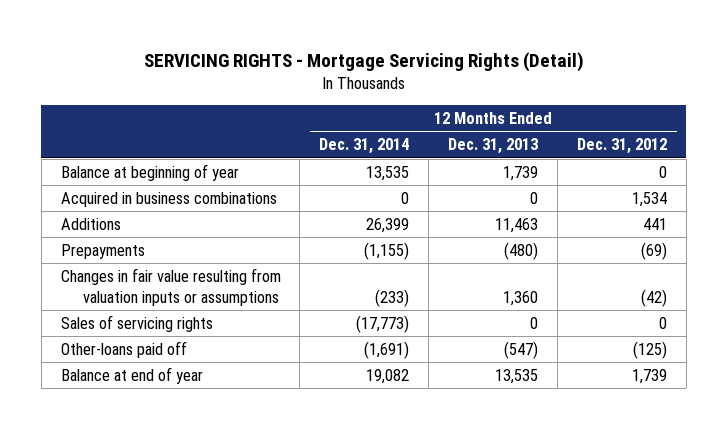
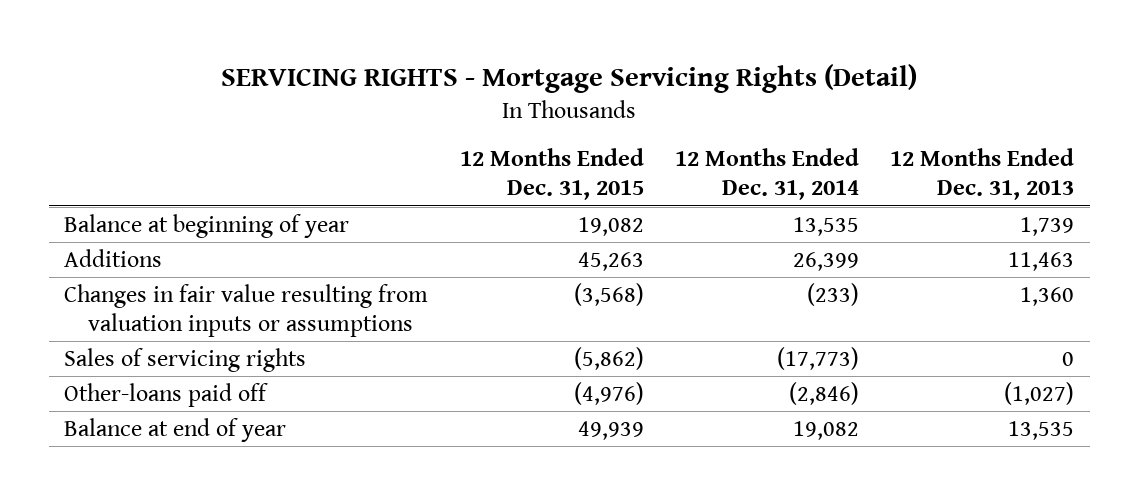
- | 12 Months Ended Dec. 31, 2014 | 12 Months Ended Dec. 31, 2013 | 12 Months Ended Dec. 31, 2012
+ | 12 Months Ended Dec. 31, 2015 | 12 Months Ended Dec. 31, 2014 | 12 Months Ended Dec. 31, 2013
- Acquired in business combinations | 0 | 0 | 1,534
- Prepayments | (1,155) | (480) | (69)
- Other-loans paid off | (1,691) | (547) | (125)
+ Other-loans paid off | (4,976) | (2,846) | (1,027)

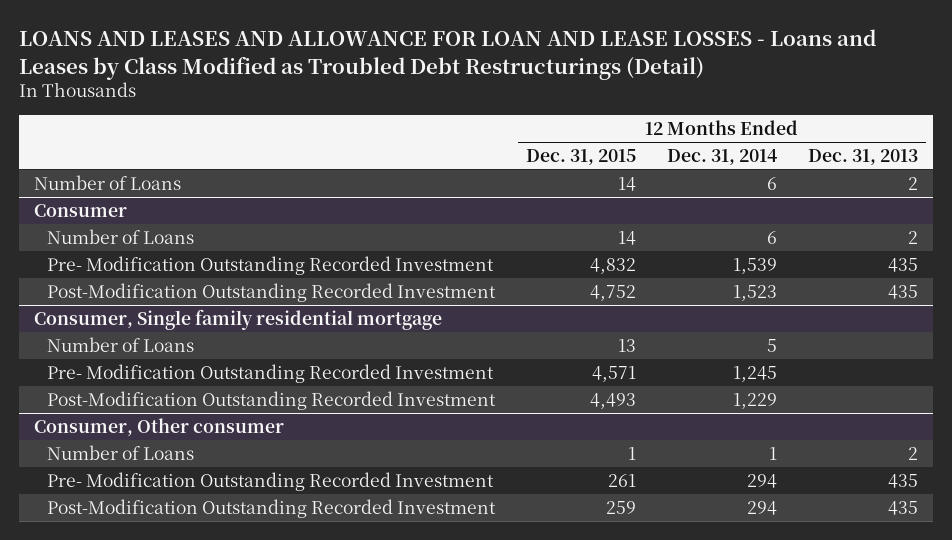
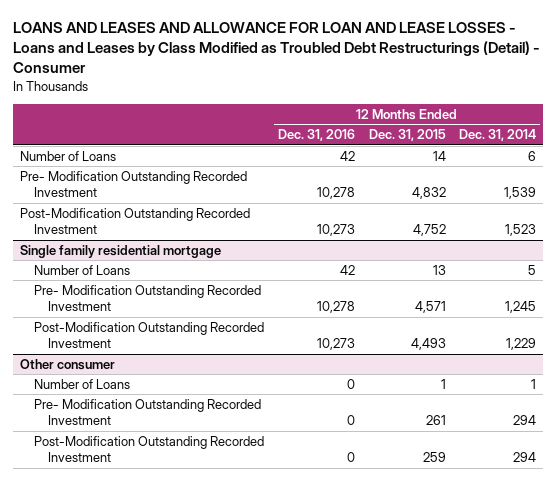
- LOANS AND LEASES AND ALLOWANCE FOR LOAN AND LEASE LOSSES - Loans and Leases by Class Modified as Troubled Debt Restructurings (Detail)
+ LOANS AND LEASES AND ALLOWANCE FOR LOAN AND LEASE LOSSES - Loans and Leases by Class Modified as Troubled Debt Restructurings (Detail) - Consumer
- | 12 Months Ended Dec. 31, 2015 | 12 Months Ended Dec. 31, 2014 | 12 Months Ended Dec. 31, 2013
+ | 12 Months Ended Dec. 31, 2016 | 12 Months Ended Dec. 31, 2015 | 12 Months Ended Dec. 31, 2014
- Consumer
- Number of Loans | 14 | 6 | 2
- Consumer, Single family residential mortgage
+ Single family residential mortgage
- Consumer, Other consumer
+ Other consumer

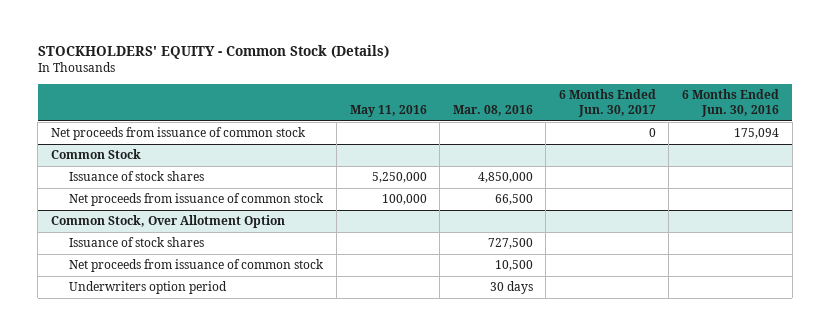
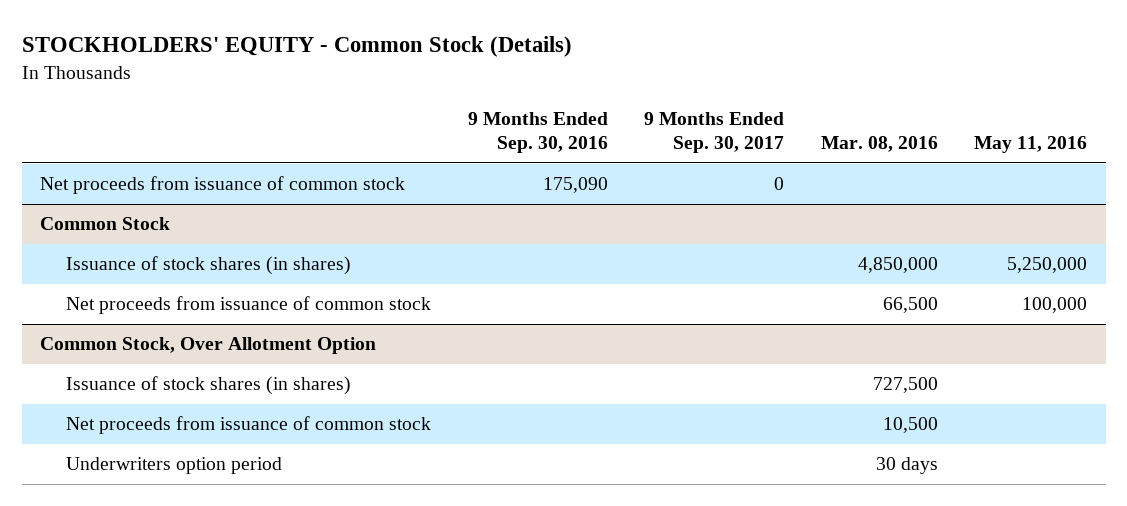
- | May 11, 2016 | Mar. 08, 2016 | 6 Months Ended Jun. 30, 2017 | 6 Months Ended Jun. 30, 2016
+ | 9 Months Ended Sep. 30, 2016 | 9 Months Ended Sep. 30, 2017 | Mar. 08, 2016 | May 11, 2016
@ Common Stock
- Issuance of stock shares | 5,250,000 | 4,850,000 | |
+ Issuance of stock shares (in shares) | | | 4,850,000 | 5,250,000
@ Common Stock, Over Allotment Option
- Issuance of stock shares | | 727,500 | |
+ Issuance of stock shares (in shares) | | | 727,500 |

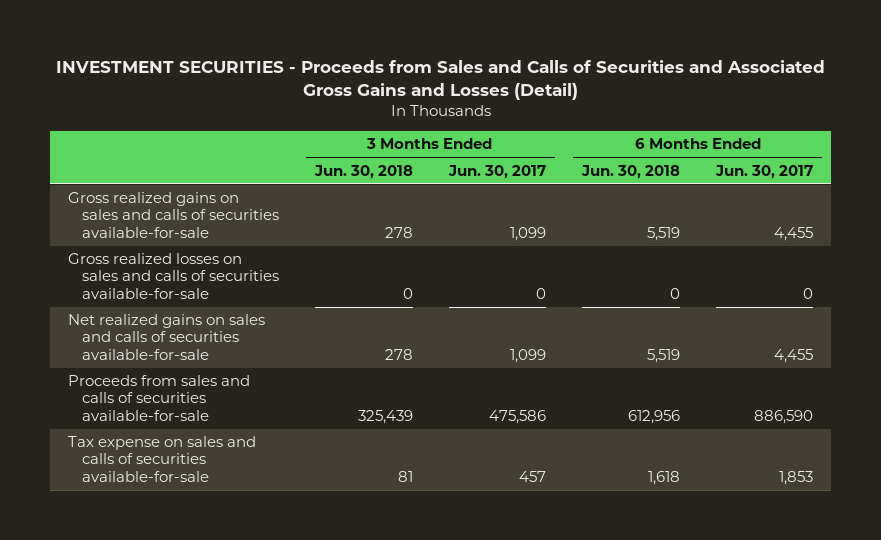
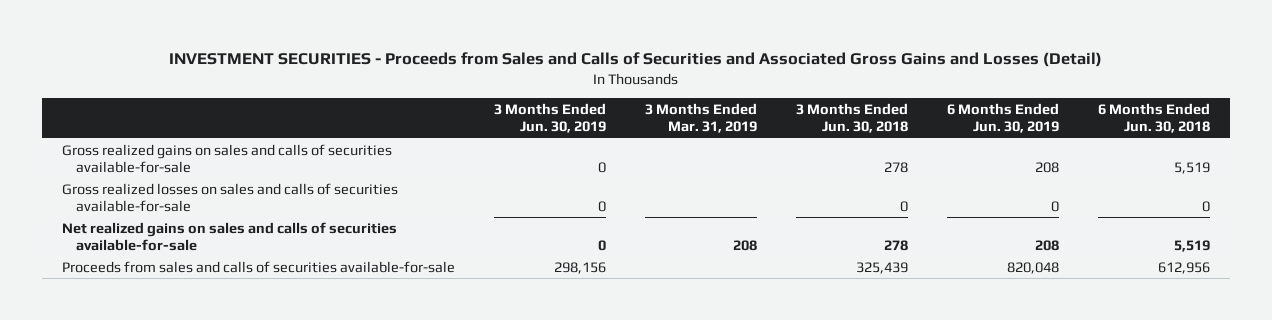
- | 3 Months Ended Jun. 30, 2018 | 3 Months Ended Jun. 30, 2017 | 6 Months Ended Jun. 30, 2018 | 6 Months Ended Jun. 30, 2017
+ | 3 Months Ended Jun. 30, 2019 | 3 Months Ended Mar. 31, 2019 | 3 Months Ended Jun. 30, 2018 | 6 Months Ended Jun. 30, 2019 | 6 Months Ended Jun. 30, 2018
- Tax expense on sales and calls of securities available-for-sale | 81 | 457 | 1,618 | 1,853

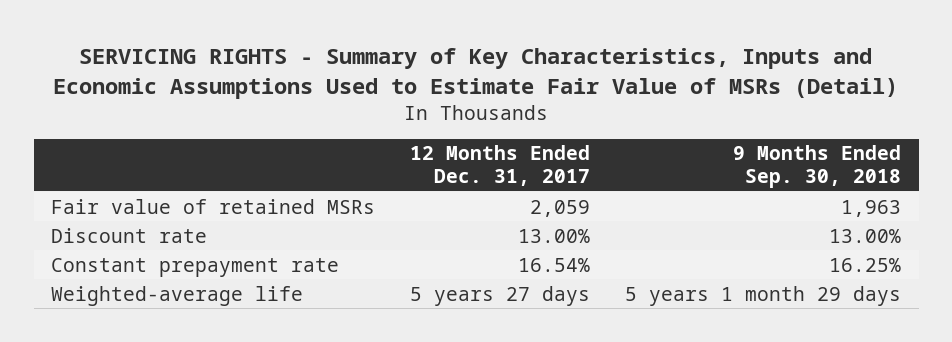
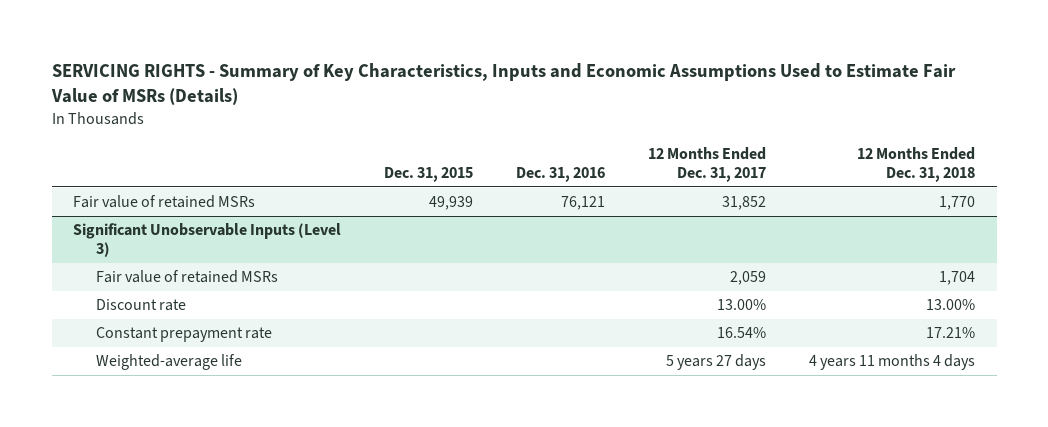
- SERVICING RIGHTS - Summary of Key Characteristics, Inputs and Economic Assumptions Used to Estimate Fair Value of MSRs (Detail)
+ SERVICING RIGHTS - Summary of Key Characteristics, Inputs and Economic Assumptions Used to Estimate Fair Value of MSRs (Details)
- | 12 Months Ended Dec. 31, 2017 | 9 Months Ended Sep. 30, 2018
+ | Dec. 31, 2015 | Dec. 31, 2016 | 12 Months Ended Dec. 31, 2017 | 12 Months Ended Dec. 31, 2018
+ Fair value of retained MSRs | 49,939 | 76,121 | 31,852 | 1,770
+ Significant Unobservable Inputs (Level 3)

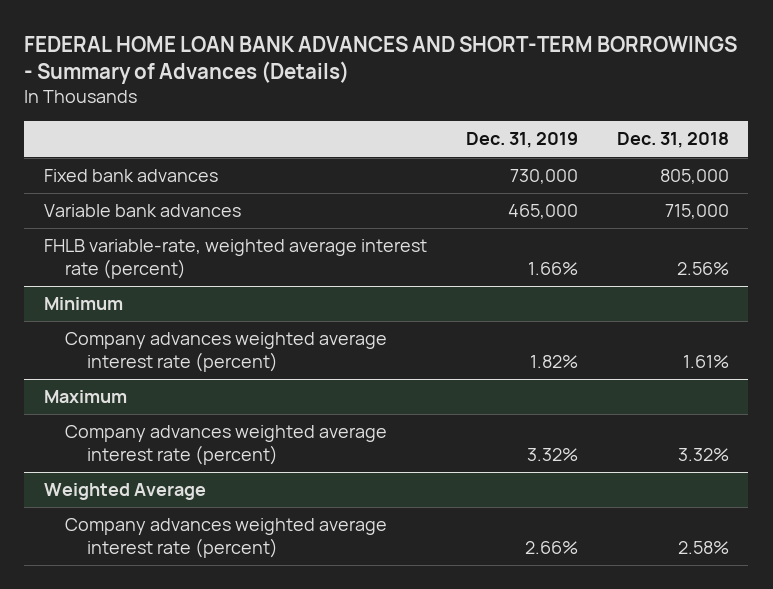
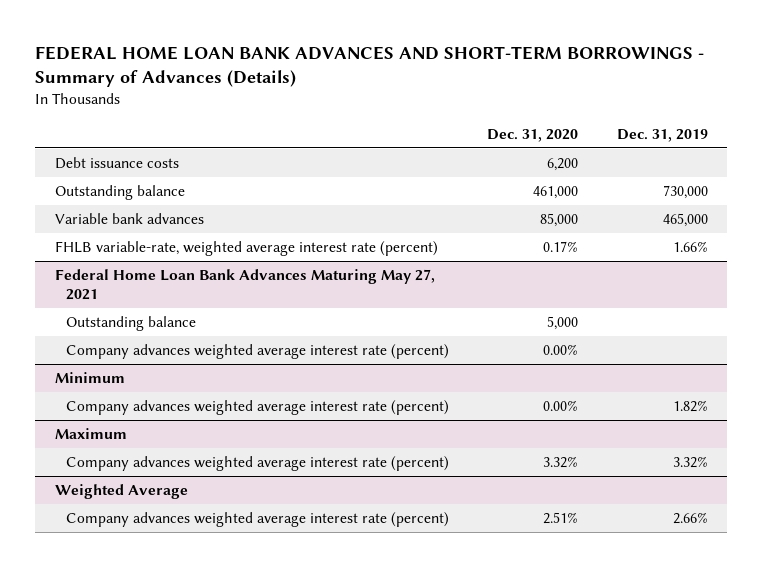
- | Dec. 31, 2019 | Dec. 31, 2018
+ | Dec. 31, 2020 | Dec. 31, 2019
- Fixed bank advances | 730,000 | 805,000
+ Debt issuance costs | 6,200 |
+ Outstanding balance | 461,000 | 730,000
+ Federal Home Loan Bank Advances Maturing May 27, 2021
+ Outstanding balance | 5,000 |
+ Company advances weighted average interest rate (percent) | 0.00% |

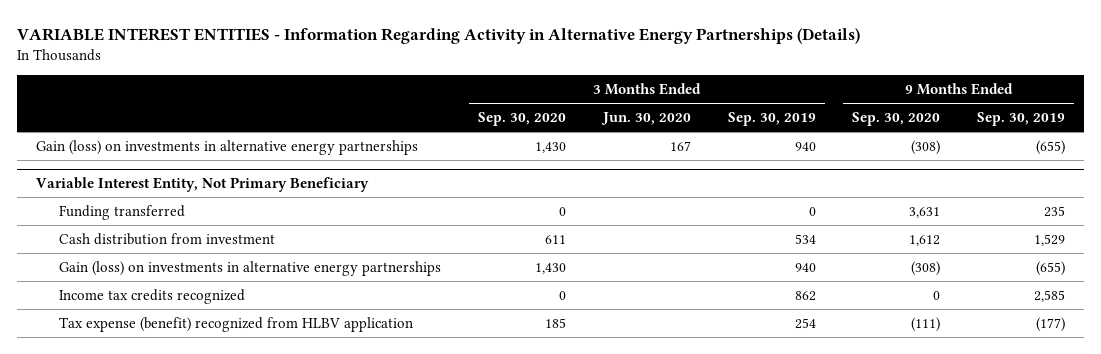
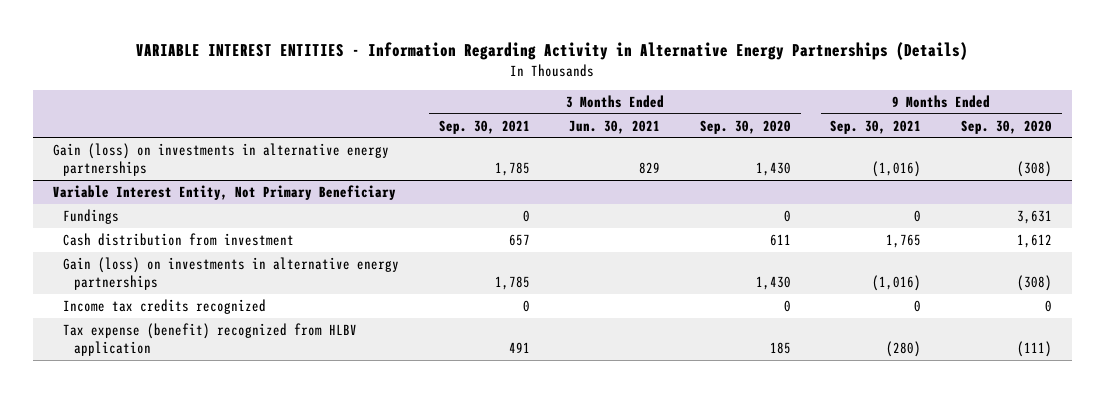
- | 3 Months Ended Sep. 30, 2020 | 3 Months Ended Jun. 30, 2020 | 3 Months Ended Sep. 30, 2019 | 9 Months Ended Sep. 30, 2020 | 9 Months Ended Sep. 30, 2019
+ | 3 Months Ended Sep. 30, 2021 | 3 Months Ended Jun. 30, 2021 | 3 Months Ended Sep. 30, 2020 | 9 Months Ended Sep. 30, 2021 | 9 Months Ended Sep. 30, 2020
@ Variable Interest Entity, Not Primary Beneficiary
- Funding transferred | 0 | | 0 | 3,631 | 235
+ Fundings | 0 | | 0 | 0 | 3,631

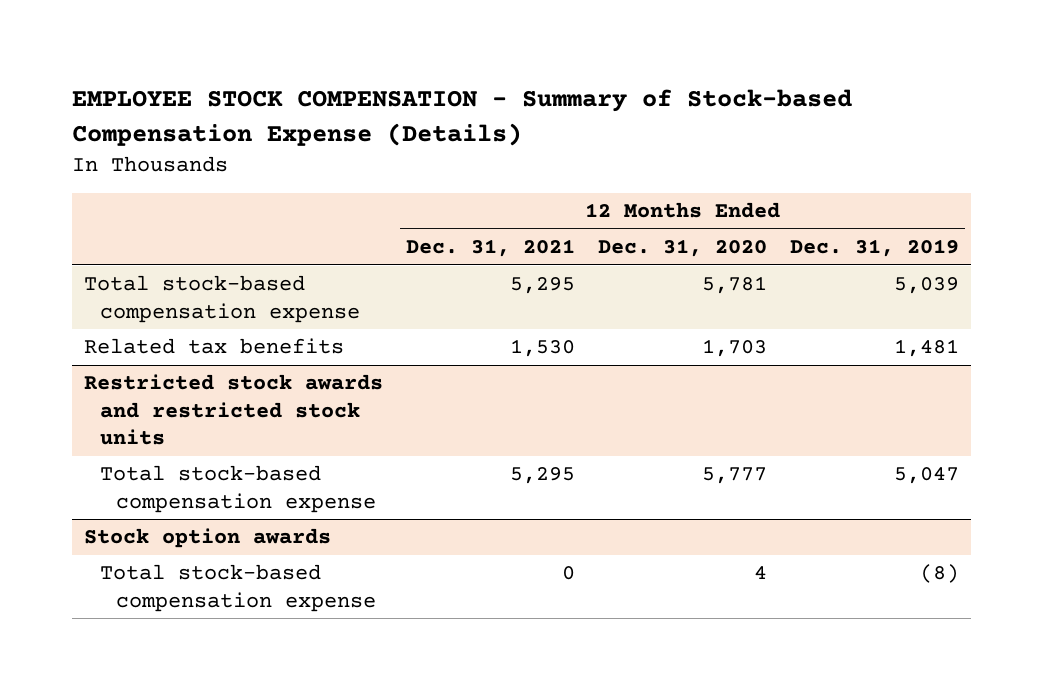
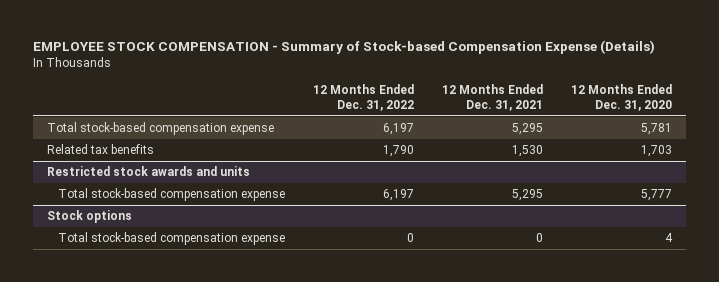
- | 12 Months Ended Dec. 31, 2021 | 12 Months Ended Dec. 31, 2020 | 12 Months Ended Dec. 31, 2019
+ | 12 Months Ended Dec. 31, 2022 | 12 Months Ended Dec. 31, 2021 | 12 Months Ended Dec. 31, 2020
- Restricted stock awards and restricted stock units
+ Restricted stock awards and units
- Stock option awards
+ Stock options

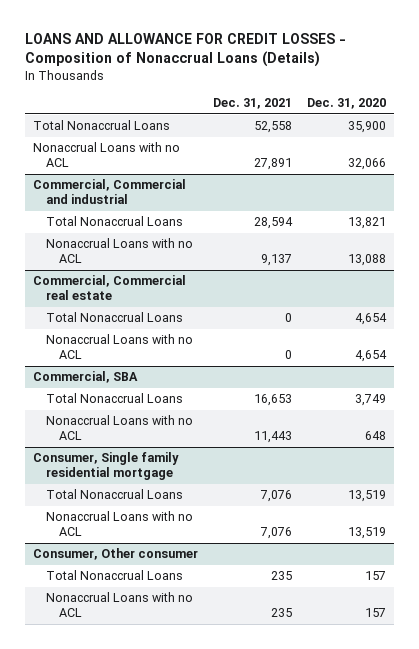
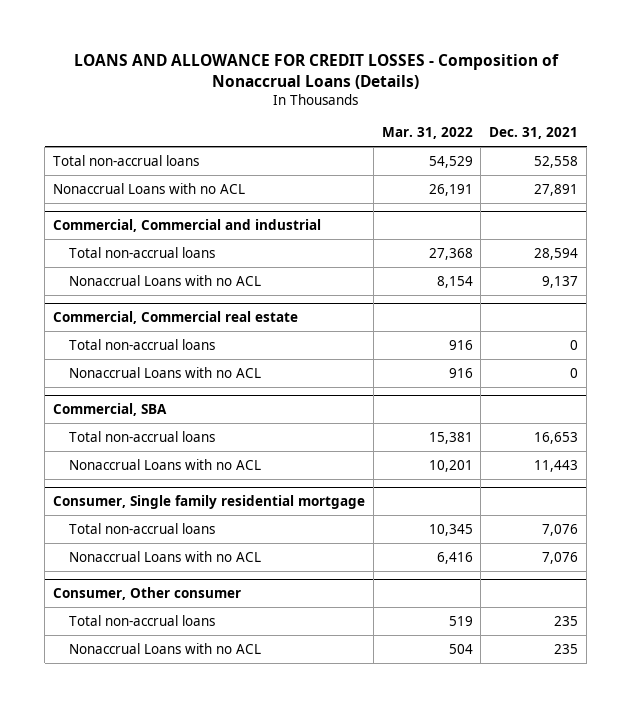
- | Dec. 31, 2021 | Dec. 31, 2020
+ | Mar. 31, 2022 | Dec. 31, 2021
- Total Nonaccrual Loans | 52,558 | 35,900
+ Total non-accrual loans | 54,529 | 52,558
@ Commercial, Commercial and industrial
- Total Nonaccrual Loans | 28,594 | 13,821
+ Total non-accrual loans | 27,368 | 28,594
@ Commercial, Commercial real estate
- Total Nonaccrual Loans | 0 | 4,654
+ Total non-accrual loans | 916 | 0
@ Commercial, SBA
- Total Nonaccrual Loans | 16,653 | 3,749
+ Total non-accrual loans | 15,381 | 16,653
@ Consumer, Single family residential mortgage
- Total Nonaccrual Loans | 7,076 | 13,519
+ Total non-accrual loans | 10,345 | 7,076
@ Consumer, Other consumer
- Total Nonaccrual Loans | 235 | 157
+ Total non-accrual loans | 519 | 235

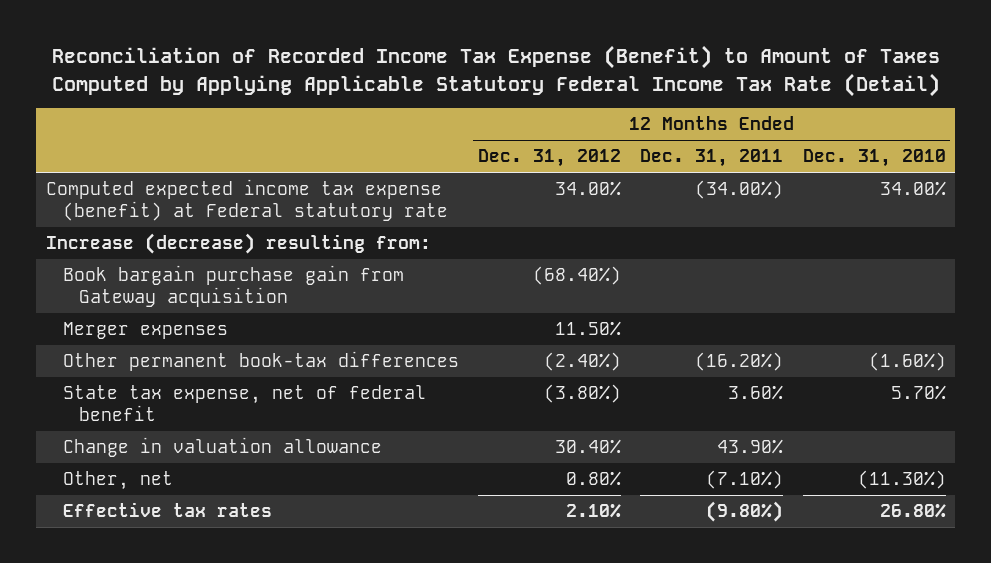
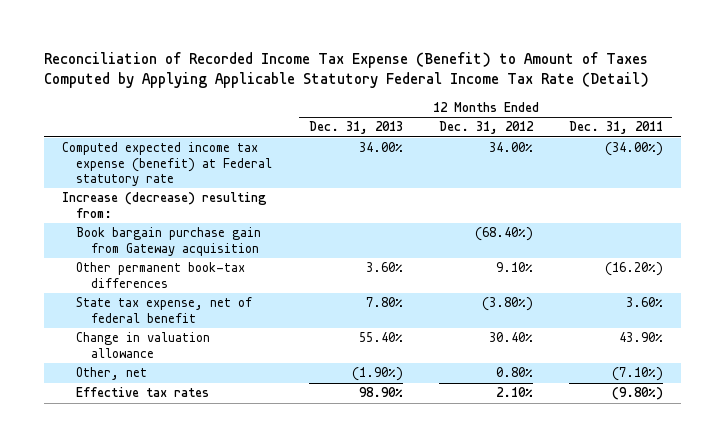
- | 12 Months Ended Dec. 31, 2012 | 12 Months Ended Dec. 31, 2011 | 12 Months Ended Dec. 31, 2010
+ | 12 Months Ended Dec. 31, 2013 | 12 Months Ended Dec. 31, 2012 | 12 Months Ended Dec. 31, 2011
- Merger expenses | 11.50% | |
- Other permanent book-tax differences | (2.40%) | (16.20%) | (1.60%)
+ Other permanent book-tax differences | 3.60% | 9.10% | (16.20%)

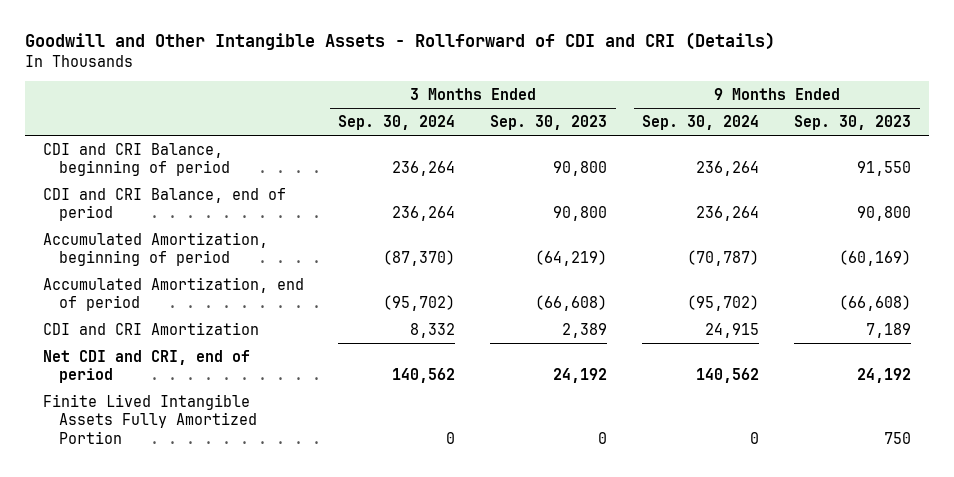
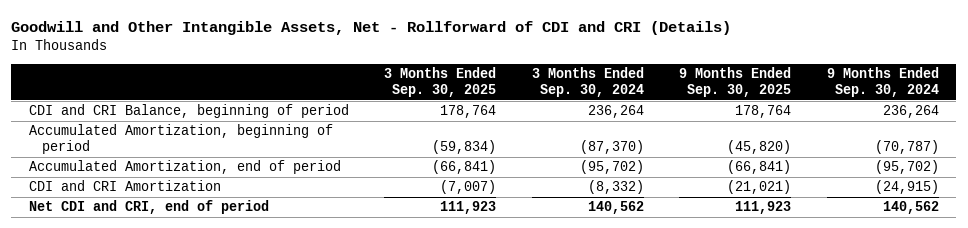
- Goodwill and Other Intangible Assets - Rollforward of CDI and CRI (Details)
+ Goodwill and Other Intangible Assets, Net - Rollforward of CDI and CRI (Details)
- | 3 Months Ended Sep. 30, 2024 | 3 Months Ended Sep. 30, 2023 | 9 Months Ended Sep. 30, 2024 | 9 Months Ended Sep. 30, 2023
+ | 3 Months Ended Sep. 30, 2025 | 3 Months Ended Sep. 30, 2024 | 9 Months Ended Sep. 30, 2025 | 9 Months Ended Sep. 30, 2024
- CDI and CRI Balance, end of period | 236,264 | 90,800 | 236,264 | 90,800
- CDI and CRI Amortization | 8,332 | 2,389 | 24,915 | 7,189
+ CDI and CRI Amortization | (7,007) | (8,332) | (21,021) | (24,915)
- Finite Lived Intangible Assets Fully Amortized Portion | 0 | 0 | 0 | 750

